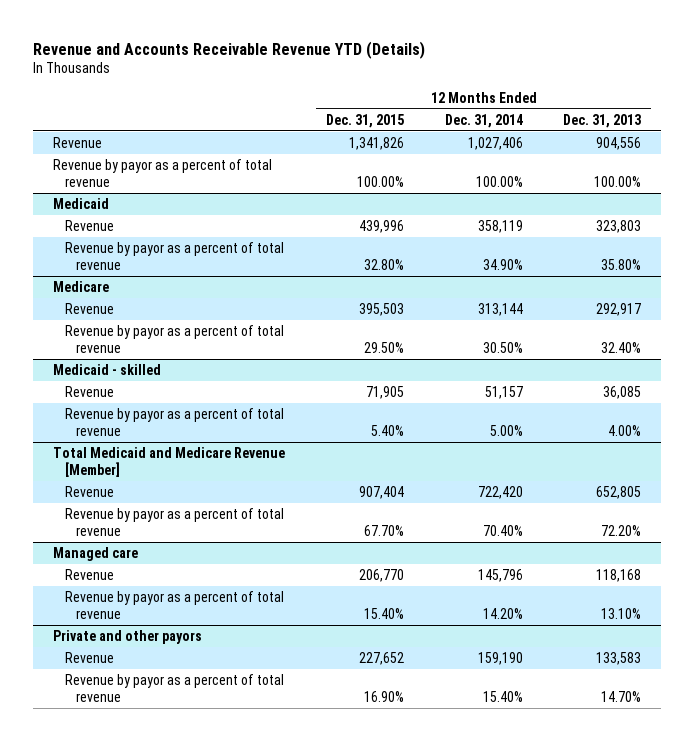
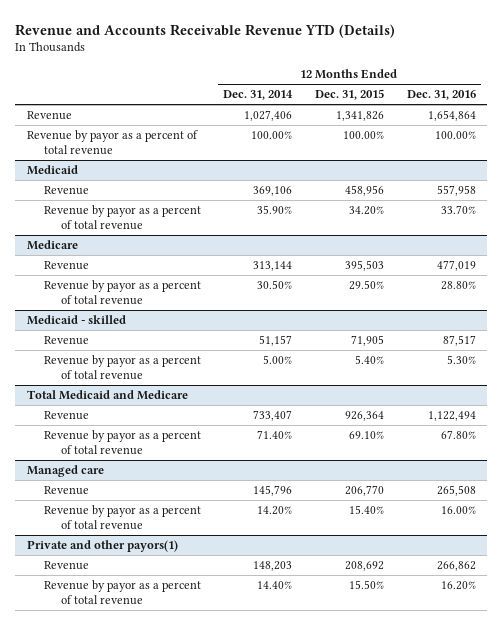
- | 12 Months Ended Dec. 31, 2015 | 12 Months Ended Dec. 31, 2014 | 12 Months Ended Dec. 31, 2013
+ | 12 Months Ended Dec. 31, 2014 | 12 Months Ended Dec. 31, 2015 | 12 Months Ended Dec. 31, 2016
@ Medicaid
- Revenue | 439,996 | 358,119 | 323,803
- Revenue by payor as a percent of total revenue | 32.80% | 34.90% | 35.80%
+ Revenue | 369,106 | 458,956 | 557,958
+ Revenue by payor as a percent of total revenue | 35.90% | 34.20% | 33.70%
- Total Medicaid and Medicare Revenue [Member]
- Revenue | 907,404 | 722,420 | 652,805
- Revenue by payor as a percent of total revenue | 67.70% | 70.40% | 72.20%
+ Total Medicaid and Medicare
+ Revenue | 733,407 | 926,364 | 1,122,494
+ Revenue by payor as a percent of total revenue | 71.40% | 69.10% | 67.80%
- Private and other payors
- Revenue | 227,652 | 159,190 | 133,583
- Revenue by payor as a percent of total revenue | 16.90% | 15.40% | 14.70%
+ Private and other payors(1)
+ Revenue | 148,203 | 208,692 | 266,862
+ Revenue by payor as a percent of total revenue | 14.40% | 15.50% | 16.20%

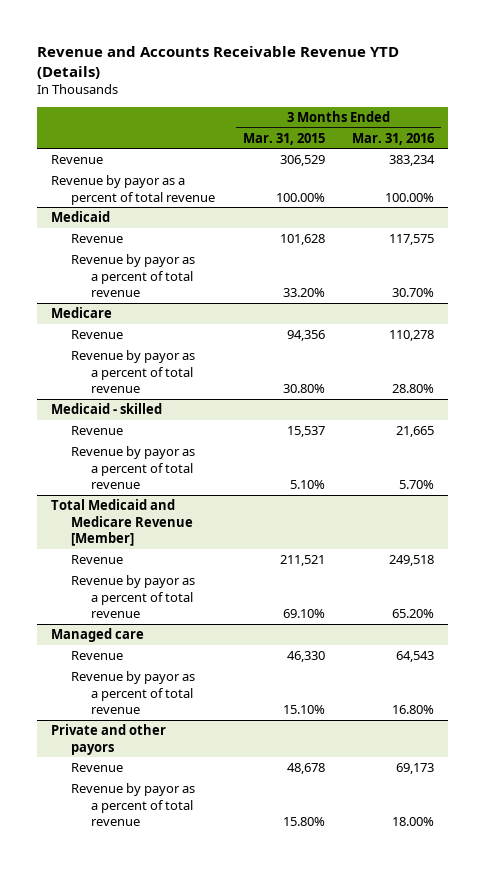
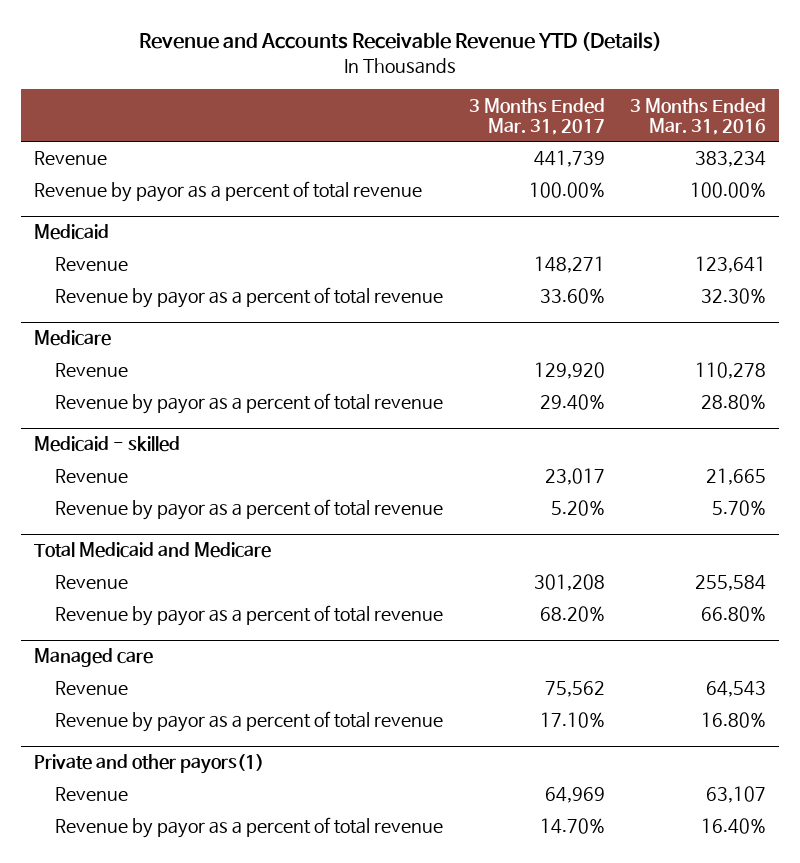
- | 3 Months Ended Mar. 31, 2015 | 3 Months Ended Mar. 31, 2016
+ | 3 Months Ended Mar. 31, 2017 | 3 Months Ended Mar. 31, 2016
@ Medicaid
- Revenue | 101,628 | 117,575
- Revenue by payor as a percent of total revenue | 33.20% | 30.70%
+ Revenue | 148,271 | 123,641
+ Revenue by payor as a percent of total revenue | 33.60% | 32.30%
- Total Medicaid and Medicare Revenue [Member]
- Revenue | 211,521 | 249,518
- Revenue by payor as a percent of total revenue | 69.10% | 65.20%
+ Total Medicaid and Medicare
+ Revenue | 301,208 | 255,584
+ Revenue by payor as a percent of total revenue | 68.20% | 66.80%
- Private and other payors
- Revenue | 48,678 | 69,173
- Revenue by payor as a percent of total revenue | 15.80% | 18.00%
+ Private and other payors(1)
+ Revenue | 64,969 | 63,107
+ Revenue by payor as a percent of total revenue | 14.70% | 16.40%

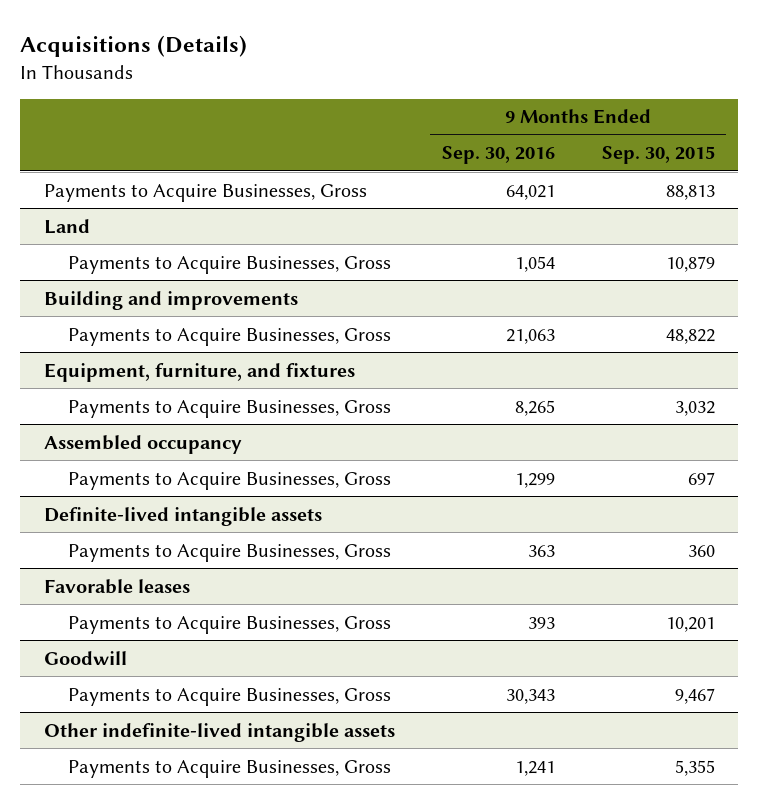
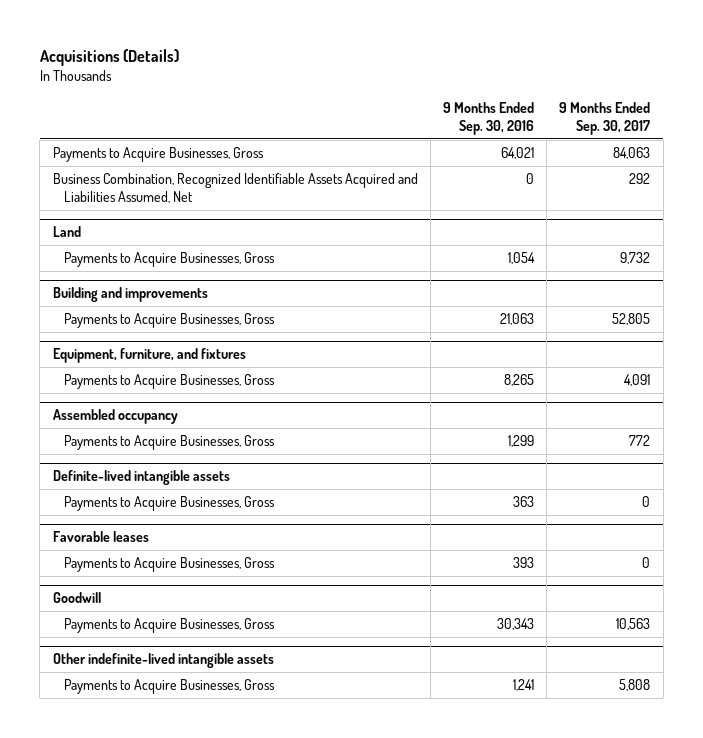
- | 9 Months Ended Sep. 30, 2016 | 9 Months Ended Sep. 30, 2015
+ | 9 Months Ended Sep. 30, 2016 | 9 Months Ended Sep. 30, 2017
+ Business Combination, Recognized Identifiable Assets Acquired and Liabilities Assumed, Net | 0 | 292

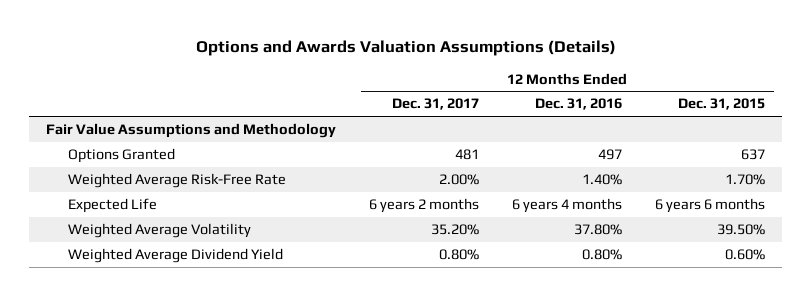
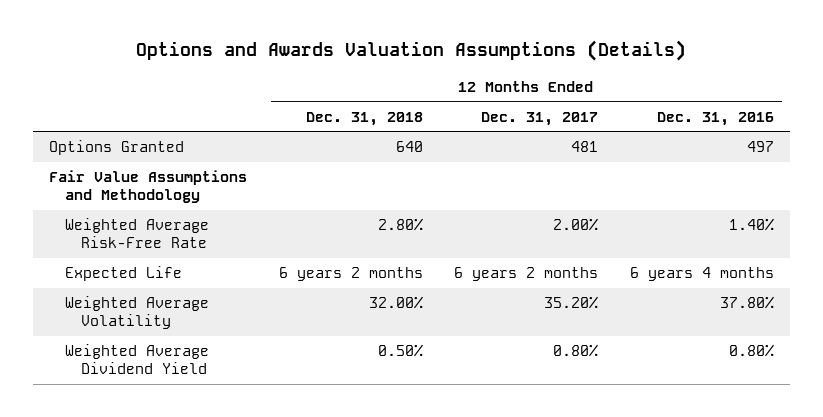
- | 12 Months Ended Dec. 31, 2017 | 12 Months Ended Dec. 31, 2016 | 12 Months Ended Dec. 31, 2015
+ | 12 Months Ended Dec. 31, 2018 | 12 Months Ended Dec. 31, 2017 | 12 Months Ended Dec. 31, 2016
moved down: Fair Value Assumptions and Methodology

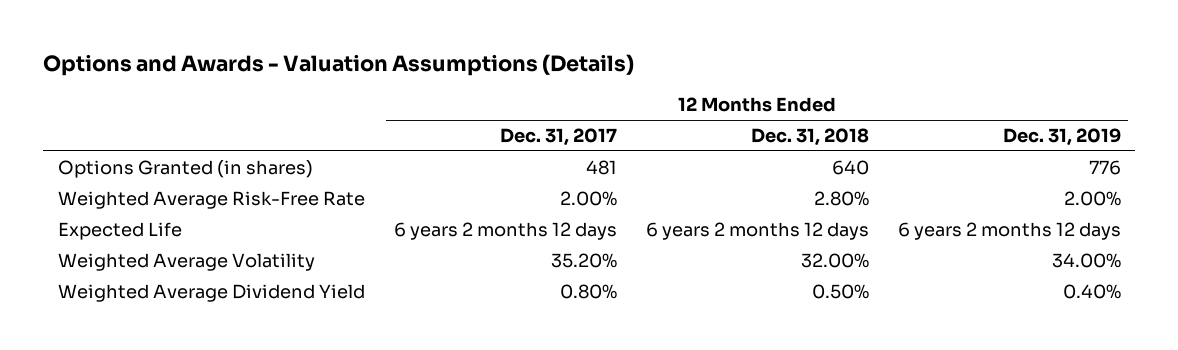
- Options and Awards Valuation Assumptions (Details)
+ Options and Awards - Valuation Assumptions (Details)
- | 12 Months Ended Dec. 31, 2018 | 12 Months Ended Dec. 31, 2017 | 12 Months Ended Dec. 31, 2016
+ | 12 Months Ended Dec. 31, 2017 | 12 Months Ended Dec. 31, 2018 | 12 Months Ended Dec. 31, 2019
- Options Granted | 640 | 481 | 497
- Fair Value Assumptions and Methodology
+ Options Granted (in shares) | 481 | 640 | 776
- Expected Life | 6 years 2 months | 6 years 2 months | 6 years 4 months
+ Expected Life | 6 years 2 months 12 days | 6 years 2 months 12 days | 6 years 2 months 12 days

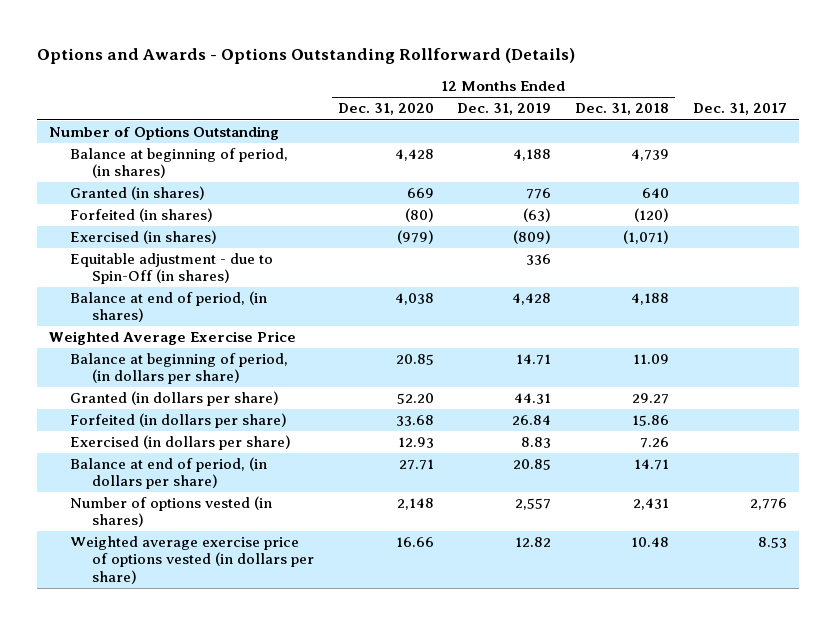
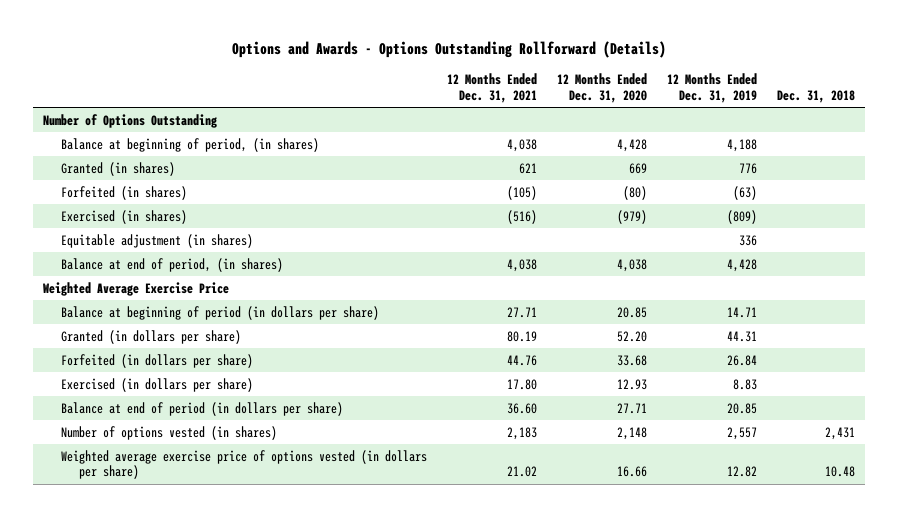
- | 12 Months Ended Dec. 31, 2020 | 12 Months Ended Dec. 31, 2019 | 12 Months Ended Dec. 31, 2018 | Dec. 31, 2017
+ | 12 Months Ended Dec. 31, 2021 | 12 Months Ended Dec. 31, 2020 | 12 Months Ended Dec. 31, 2019 | Dec. 31, 2018
- Equitable adjustment - due to Spin-Off (in shares) | | 336 | |
+ Equitable adjustment (in shares) | | | 336 |
- Balance at beginning of period, (in dollars per share) | 20.85 | 14.71 | 11.09 |
+ Balance at beginning of period (in dollars per share) | 27.71 | 20.85 | 14.71 |
- Balance at end of period, (in dollars per share) | 27.71 | 20.85 | 14.71 |
+ Balance at end of period (in dollars per share) | 36.60 | 27.71 | 20.85 |

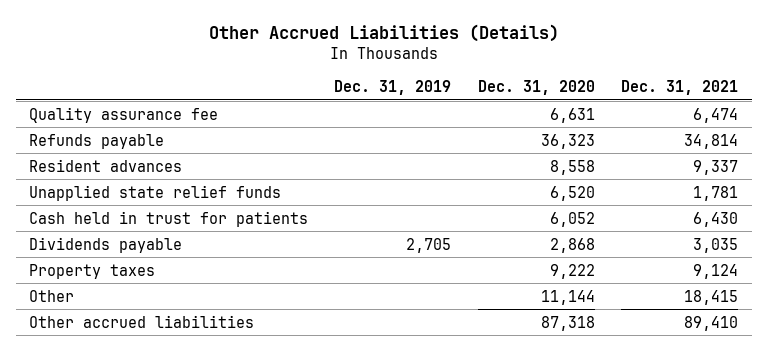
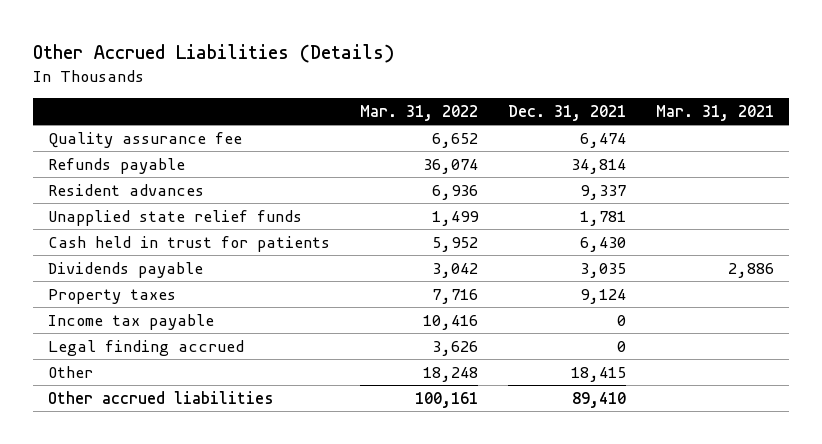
- | Dec. 31, 2019 | Dec. 31, 2020 | Dec. 31, 2021
+ | Mar. 31, 2022 | Dec. 31, 2021 | Mar. 31, 2021
+ Income tax payable | 10,416 | 0 |
+ Legal finding accrued | 3,626 | 0 |

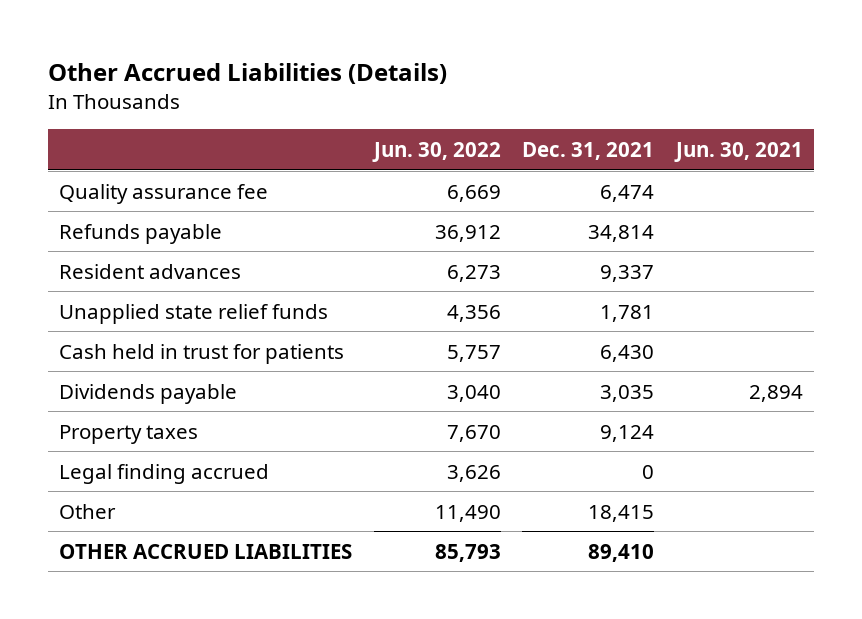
- | Mar. 31, 2022 | Dec. 31, 2021 | Mar. 31, 2021
+ | Jun. 30, 2022 | Dec. 31, 2021 | Jun. 30, 2021
- Income tax payable | 10,416 | 0 |
- Other accrued liabilities | 100,161 | 89,410 |
+ OTHER ACCRUED LIABILITIES | 85,793 | 89,410 |

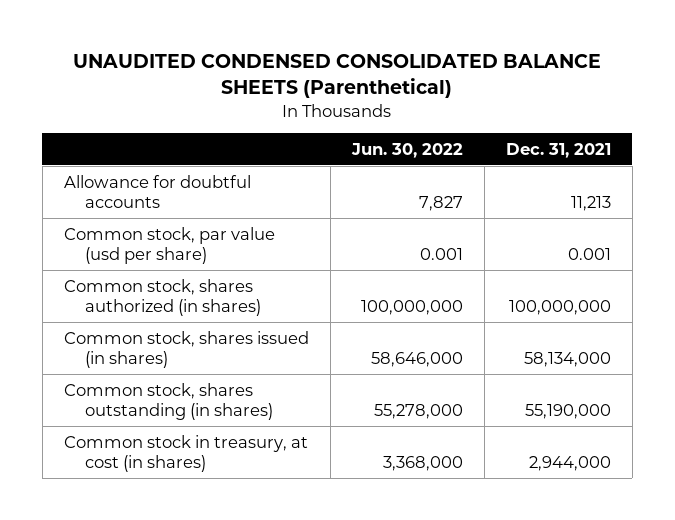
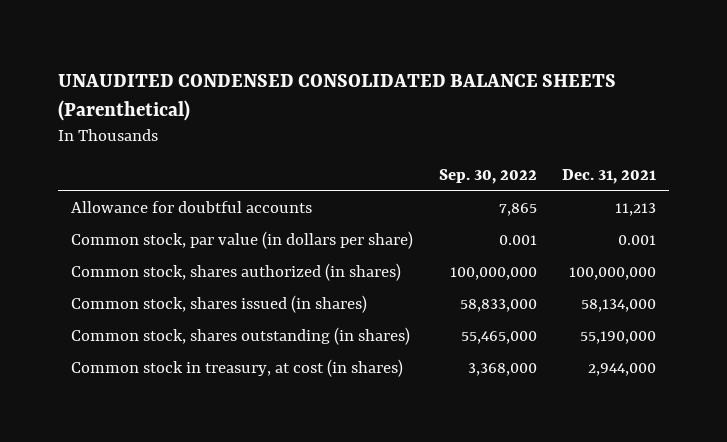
- | Jun. 30, 2022 | Dec. 31, 2021
+ | Sep. 30, 2022 | Dec. 31, 2021
- Common stock, par value (usd per share) | 0.001 | 0.001
+ Common stock, par value (in dollars per share) | 0.001 | 0.001

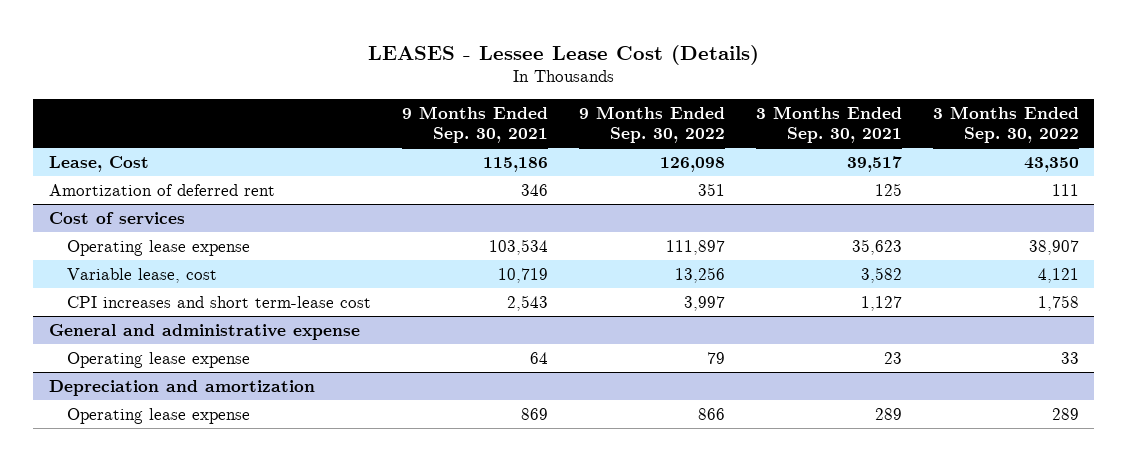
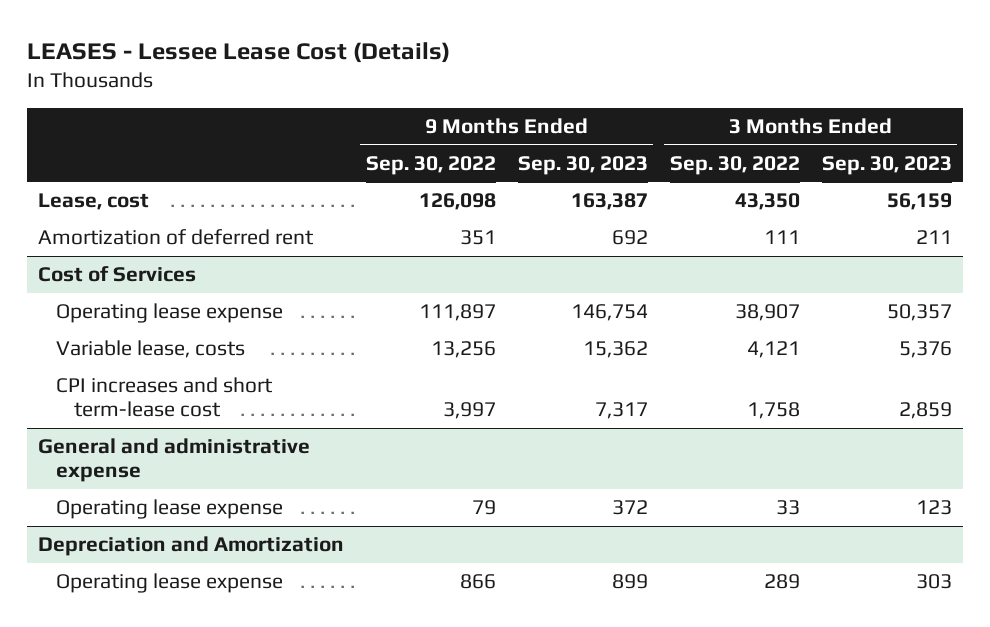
- | 9 Months Ended Sep. 30, 2021 | 9 Months Ended Sep. 30, 2022 | 3 Months Ended Sep. 30, 2021 | 3 Months Ended Sep. 30, 2022
+ | 9 Months Ended Sep. 30, 2022 | 9 Months Ended Sep. 30, 2023 | 3 Months Ended Sep. 30, 2022 | 3 Months Ended Sep. 30, 2023
- Lease, Cost | 115,186 | 126,098 | 39,517 | 43,350
+ Lease, cost | 126,098 | 163,387 | 43,350 | 56,159
- Cost of services
+ Cost of Services
- Variable lease, cost | 10,719 | 13,256 | 3,582 | 4,121
+ Variable lease, costs | 13,256 | 15,362 | 4,121 | 5,376
- Depreciation and amortization
+ Depreciation and Amortization

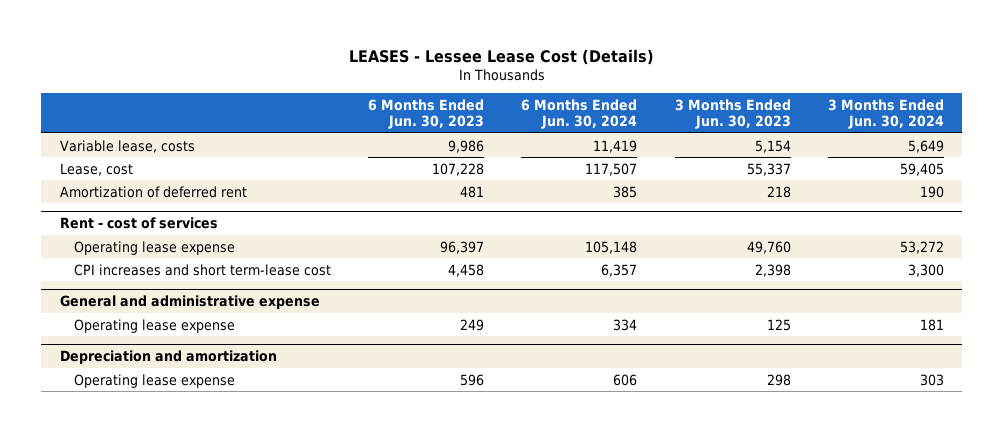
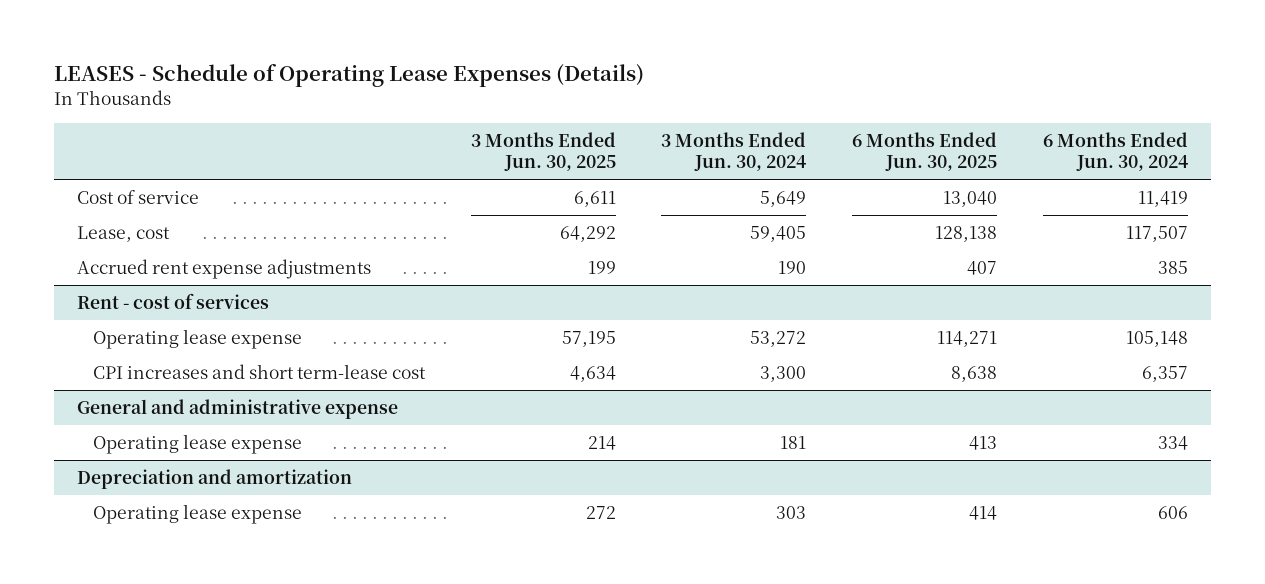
- LEASES - Lessee Lease Cost (Details)
+ LEASES - Schedule of Operating Lease Expenses (Details)
- | 6 Months Ended Jun. 30, 2023 | 6 Months Ended Jun. 30, 2024 | 3 Months Ended Jun. 30, 2023 | 3 Months Ended Jun. 30, 2024
+ | 3 Months Ended Jun. 30, 2025 | 3 Months Ended Jun. 30, 2024 | 6 Months Ended Jun. 30, 2025 | 6 Months Ended Jun. 30, 2024
- Variable lease, costs | 9,986 | 11,419 | 5,154 | 5,649
+ Cost of service | 6,611 | 5,649 | 13,040 | 11,419
- Amortization of deferred rent | 481 | 385 | 218 | 190
+ Accrued rent expense adjustments | 199 | 190 | 407 | 385

